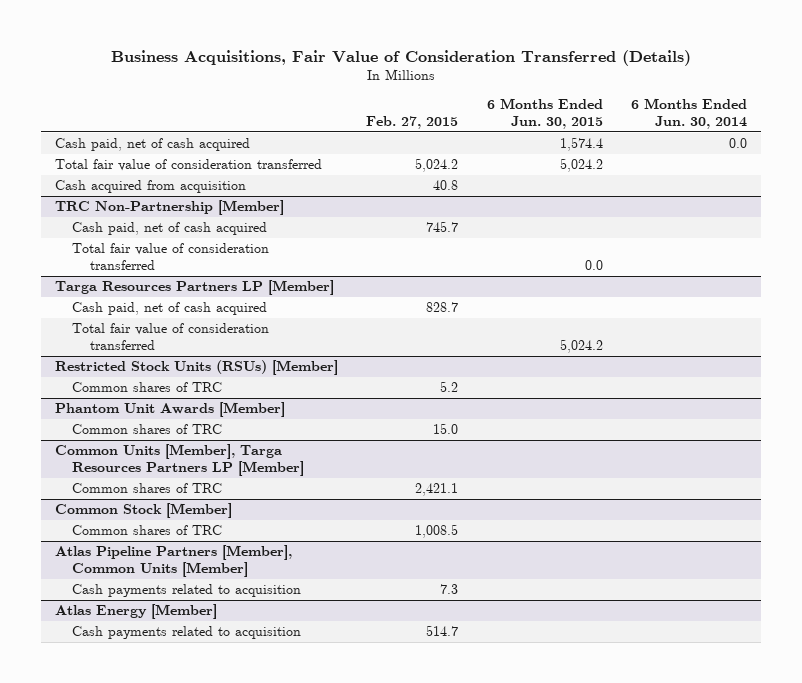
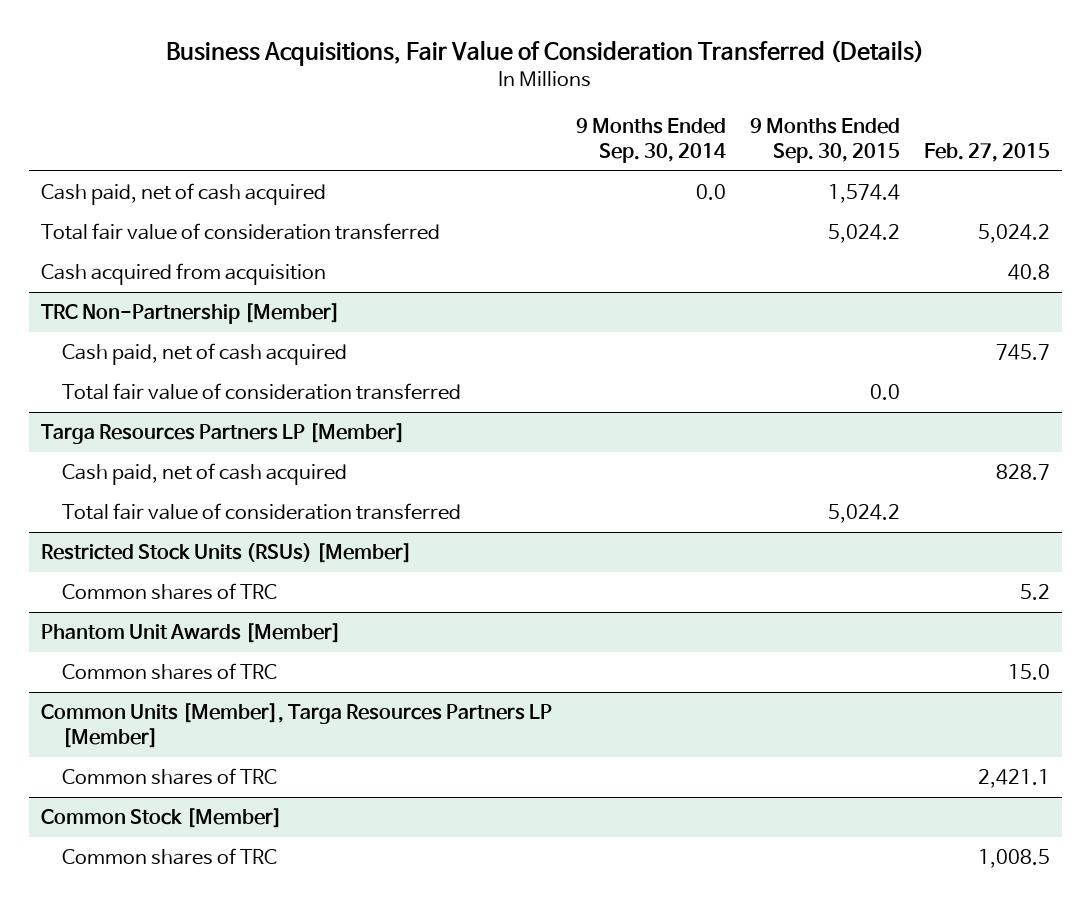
- | Feb. 27, 2015 | 6 Months Ended Jun. 30, 2015 | 6 Months Ended Jun. 30, 2014
+ | 9 Months Ended Sep. 30, 2014 | 9 Months Ended Sep. 30, 2015 | Feb. 27, 2015
- Atlas Pipeline Partners [Member], Common Units [Member]
- Cash payments related to acquisition | 7.3 | |
- Atlas Energy [Member]
- Cash payments related to acquisition | 514.7 | |

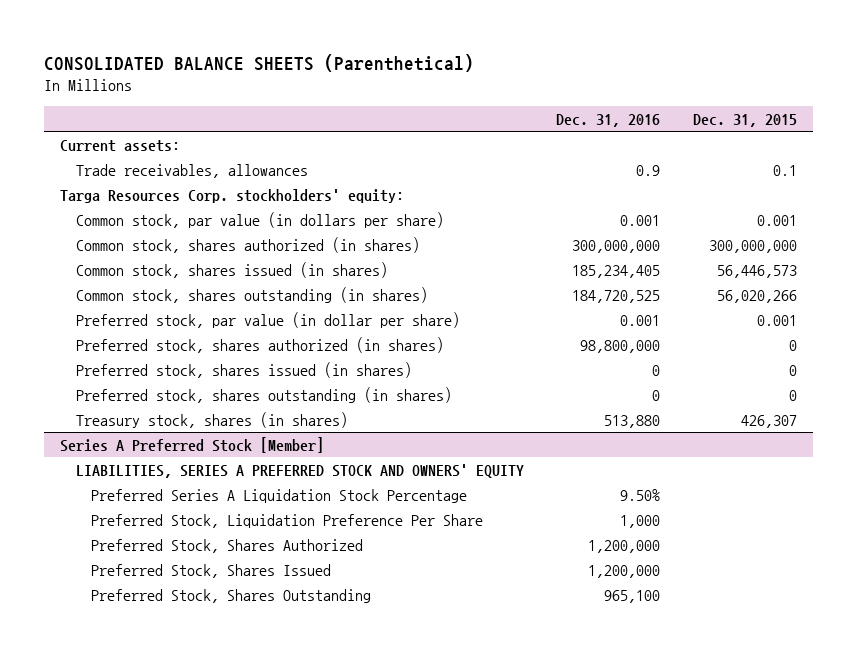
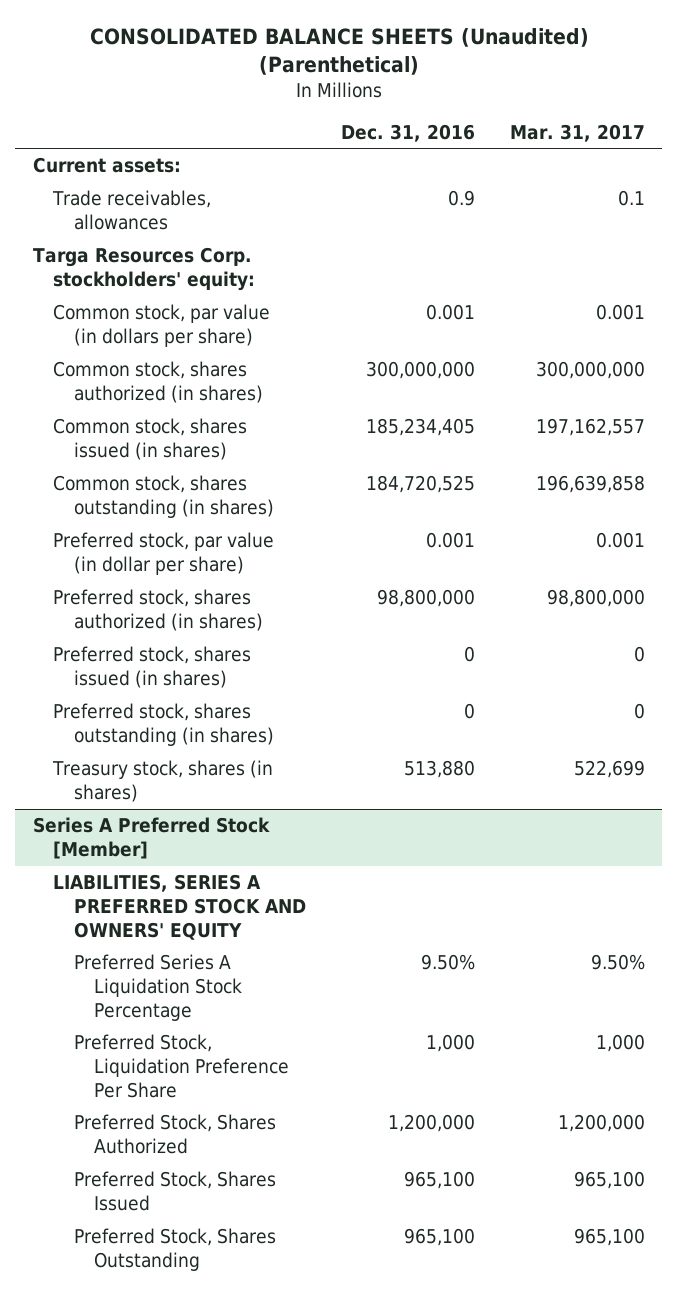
- CONSOLIDATED BALANCE SHEETS (Parenthetical)
+ CONSOLIDATED BALANCE SHEETS (Unaudited) (Parenthetical)
- | Dec. 31, 2016 | Dec. 31, 2015
+ | Dec. 31, 2016 | Mar. 31, 2017
@ Series A Preferred Stock [Member]
- Preferred Stock, Shares Issued | 1,200,000 |
+ Preferred Stock, Shares Issued | 965,100 | 965,100

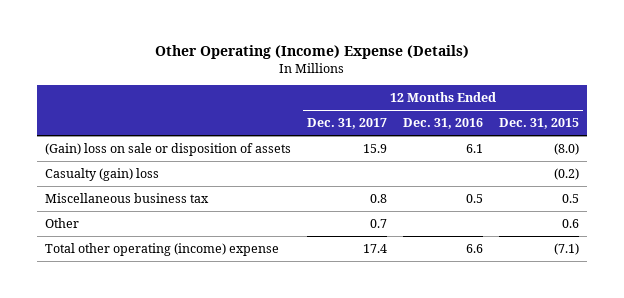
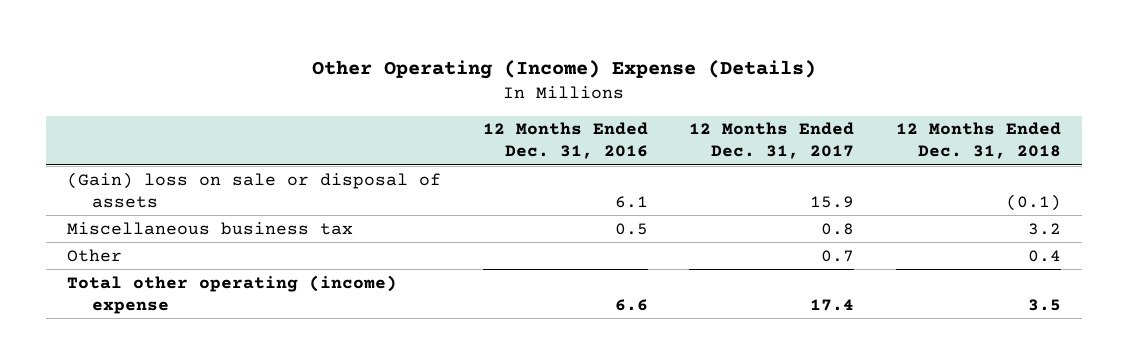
- | 12 Months Ended Dec. 31, 2017 | 12 Months Ended Dec. 31, 2016 | 12 Months Ended Dec. 31, 2015
+ | 12 Months Ended Dec. 31, 2016 | 12 Months Ended Dec. 31, 2017 | 12 Months Ended Dec. 31, 2018
- (Gain) loss on sale or disposition of assets | 15.9 | 6.1 | (8.0)
- Casualty (gain) loss | | | (0.2)
+ (Gain) loss on sale or disposal of assets | 6.1 | 15.9 | (0.1)

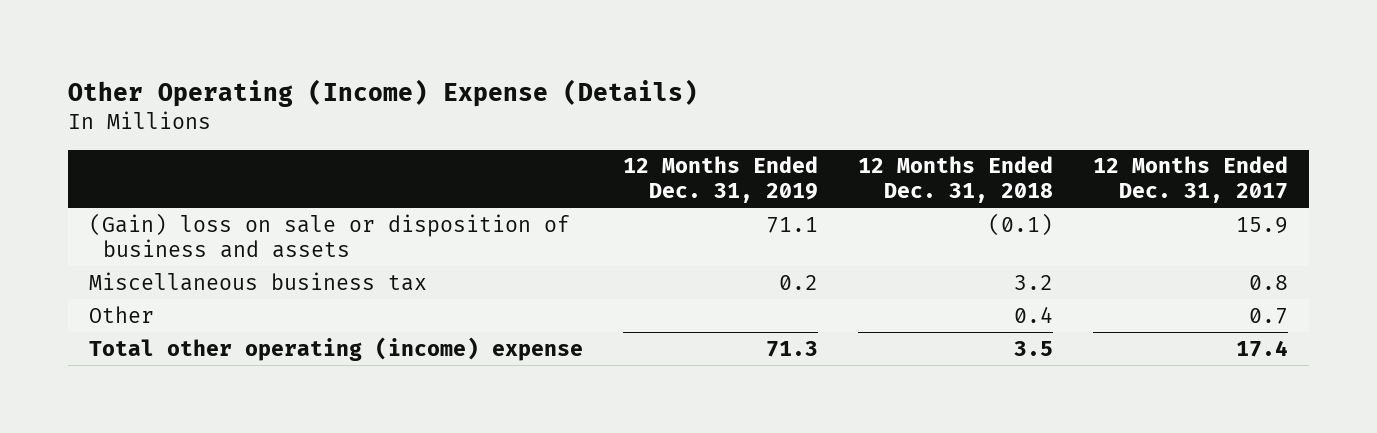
- | 12 Months Ended Dec. 31, 2016 | 12 Months Ended Dec. 31, 2017 | 12 Months Ended Dec. 31, 2018
+ | 12 Months Ended Dec. 31, 2019 | 12 Months Ended Dec. 31, 2018 | 12 Months Ended Dec. 31, 2017
- (Gain) loss on sale or disposal of assets | 6.1 | 15.9 | (0.1)
+ (Gain) loss on sale or disposition of business and assets | 71.1 | (0.1) | 15.9

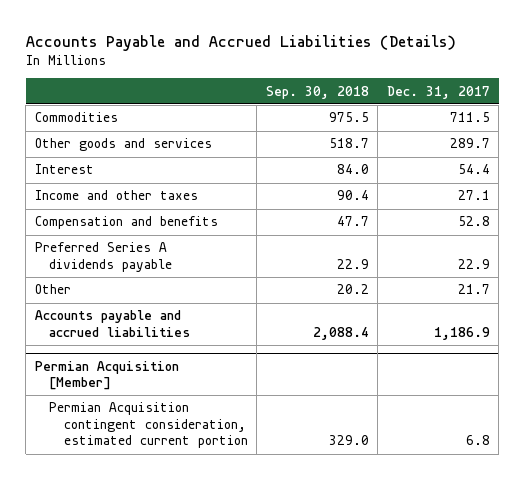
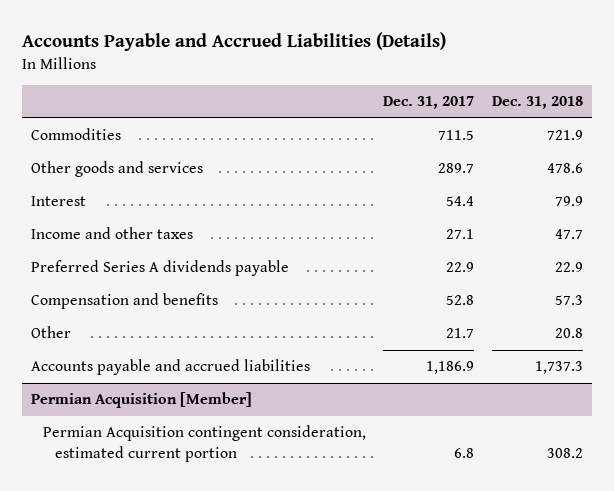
- | Sep. 30, 2018 | Dec. 31, 2017
+ | Dec. 31, 2017 | Dec. 31, 2018
moved down: Compensation and benefits | 52.8 | 57.3

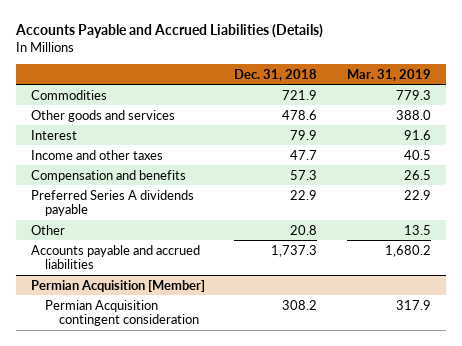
- | Dec. 31, 2017 | Dec. 31, 2018
+ | Dec. 31, 2018 | Mar. 31, 2019
moved down: Preferred Series A dividends payable | 22.9 | 22.9
@ Permian Acquisition [Member]
- Permian Acquisition contingent consideration, estimated current portion | 6.8 | 308.2
+ Permian Acquisition contingent consideration | 308.2 | 317.9

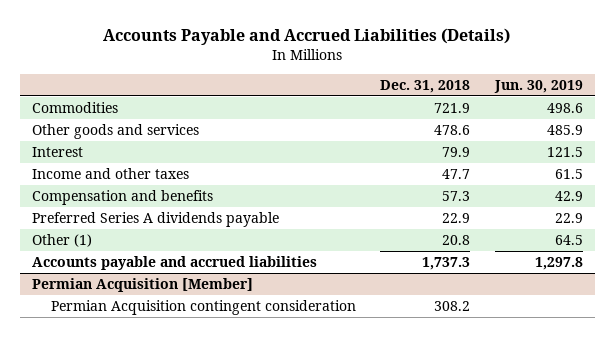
- | Dec. 31, 2018 | Mar. 31, 2019
+ | Dec. 31, 2018 | Jun. 30, 2019
- Other | 20.8 | 13.5
+ Other (1) | 20.8 | 64.5

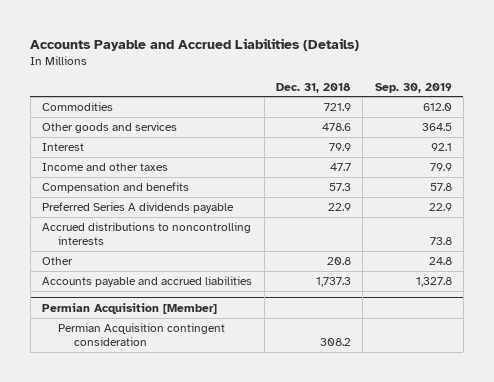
- | Dec. 31, 2018 | Jun. 30, 2019
+ | Dec. 31, 2018 | Sep. 30, 2019
- Other (1) | 20.8 | 64.5
+ Accrued distributions to noncontrolling interests | | 73.8
+ Other | 20.8 | 24.8

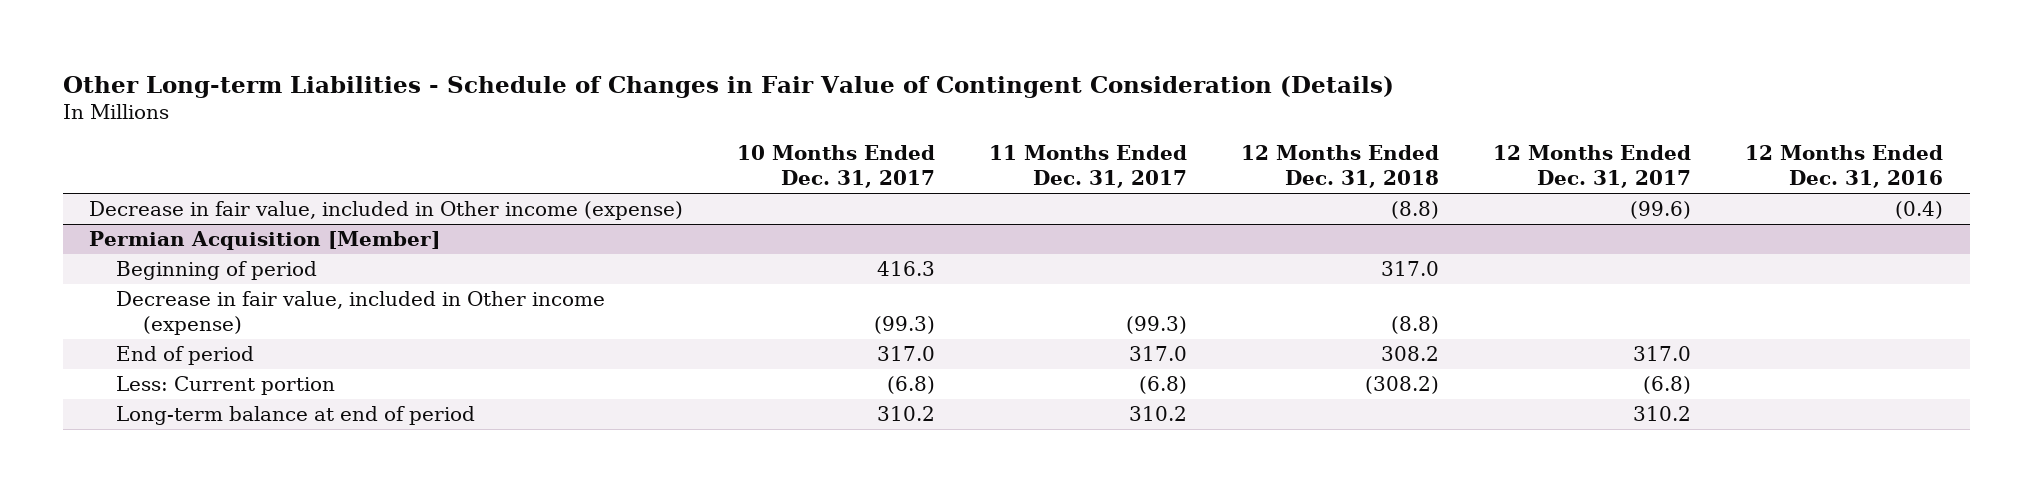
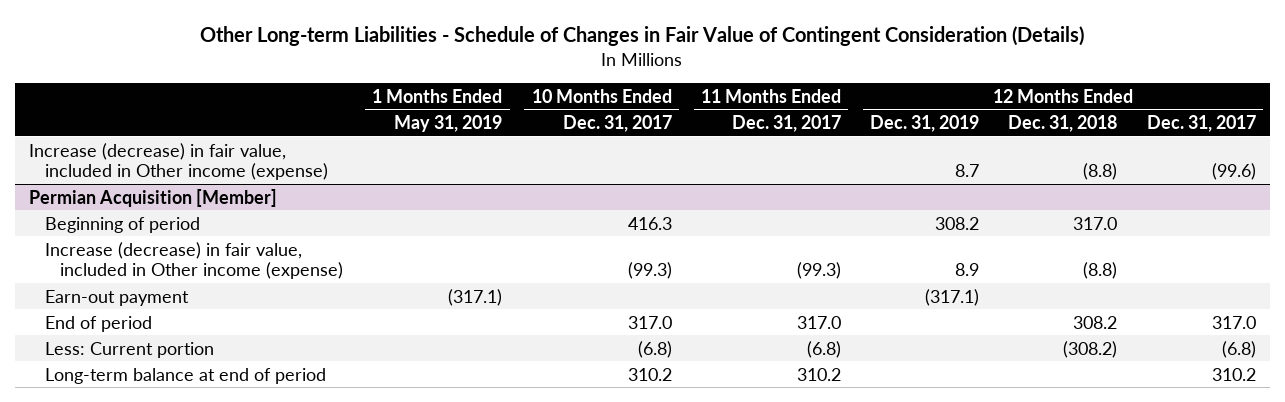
- | 10 Months Ended Dec. 31, 2017 | 11 Months Ended Dec. 31, 2017 | 12 Months Ended Dec. 31, 2018 | 12 Months Ended Dec. 31, 2017 | 12 Months Ended Dec. 31, 2016
+ | 1 Months Ended May 31, 2019 | 10 Months Ended Dec. 31, 2017 | 11 Months Ended Dec. 31, 2017 | 12 Months Ended Dec. 31, 2019 | 12 Months Ended Dec. 31, 2018 | 12 Months Ended Dec. 31, 2017
- Decrease in fair value, included in Other income (expense) | | | (8.8) | (99.6) | (0.4)
+ Increase (decrease) in fair value, included in Other income (expense) | | | | 8.7 | (8.8) | (99.6)
@ Permian Acquisition [Member]
- Decrease in fair value, included in Other income (expense) | (99.3) | (99.3) | (8.8) | |
+ Increase (decrease) in fair value, included in Other income (expense) | | (99.3) | (99.3) | 8.9 | (8.8) |
+ Earn-out payment | (317.1) | | | (317.1) | |

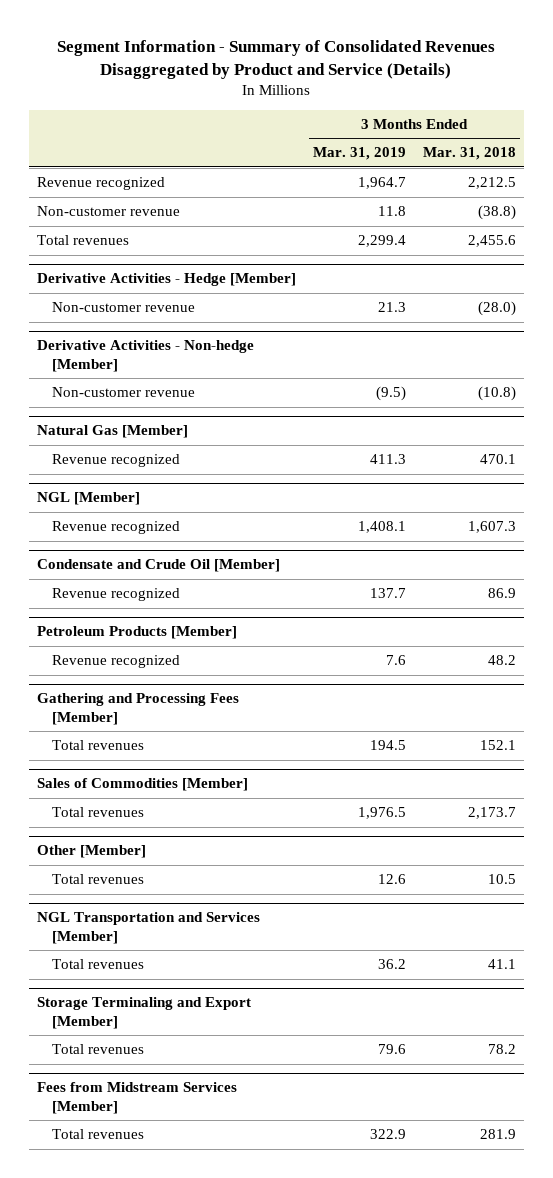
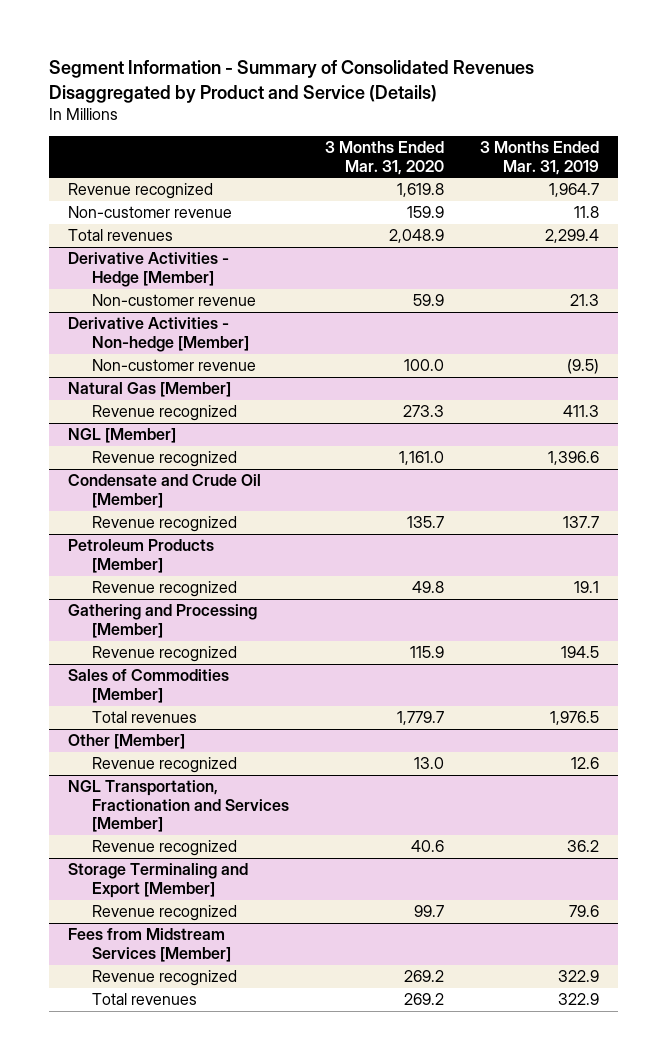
- | 3 Months Ended Mar. 31, 2019 | 3 Months Ended Mar. 31, 2018
+ | 3 Months Ended Mar. 31, 2020 | 3 Months Ended Mar. 31, 2019
@ NGL [Member]
- Revenue recognized | 1,408.1 | 1,607.3
+ Revenue recognized | 1,161.0 | 1,396.6
@ Petroleum Products [Member]
- Revenue recognized | 7.6 | 48.2
- Gathering and Processing Fees [Member]
- Total revenues | 194.5 | 152.1
@ Petroleum Products [Member]
+ Revenue recognized | 49.8 | 19.1
+ Gathering and Processing [Member]
+ Revenue recognized | 115.9 | 194.5
@ Other [Member]
- Total revenues | 12.6 | 10.5
- NGL Transportation and Services [Member]
- Total revenues | 36.2 | 41.1
@ Other [Member]
+ Revenue recognized | 13.0 | 12.6
+ NGL Transportation, Fractionation and Services [Member]
+ Revenue recognized | 40.6 | 36.2
@ Storage Terminaling and Export [Member]
- Total revenues | 79.6 | 78.2
+ Revenue recognized | 99.7 | 79.6
@ Fees from Midstream Services [Member]
+ Revenue recognized | 269.2 | 322.9

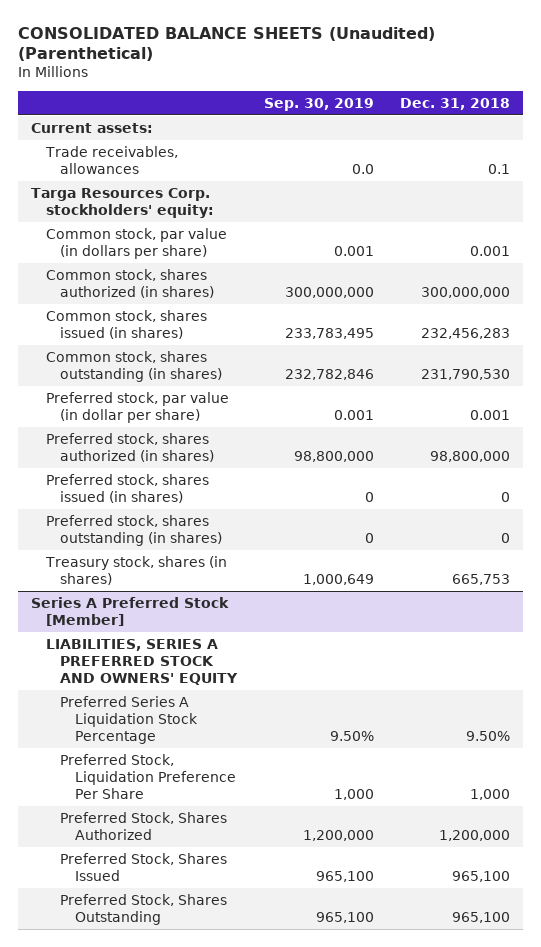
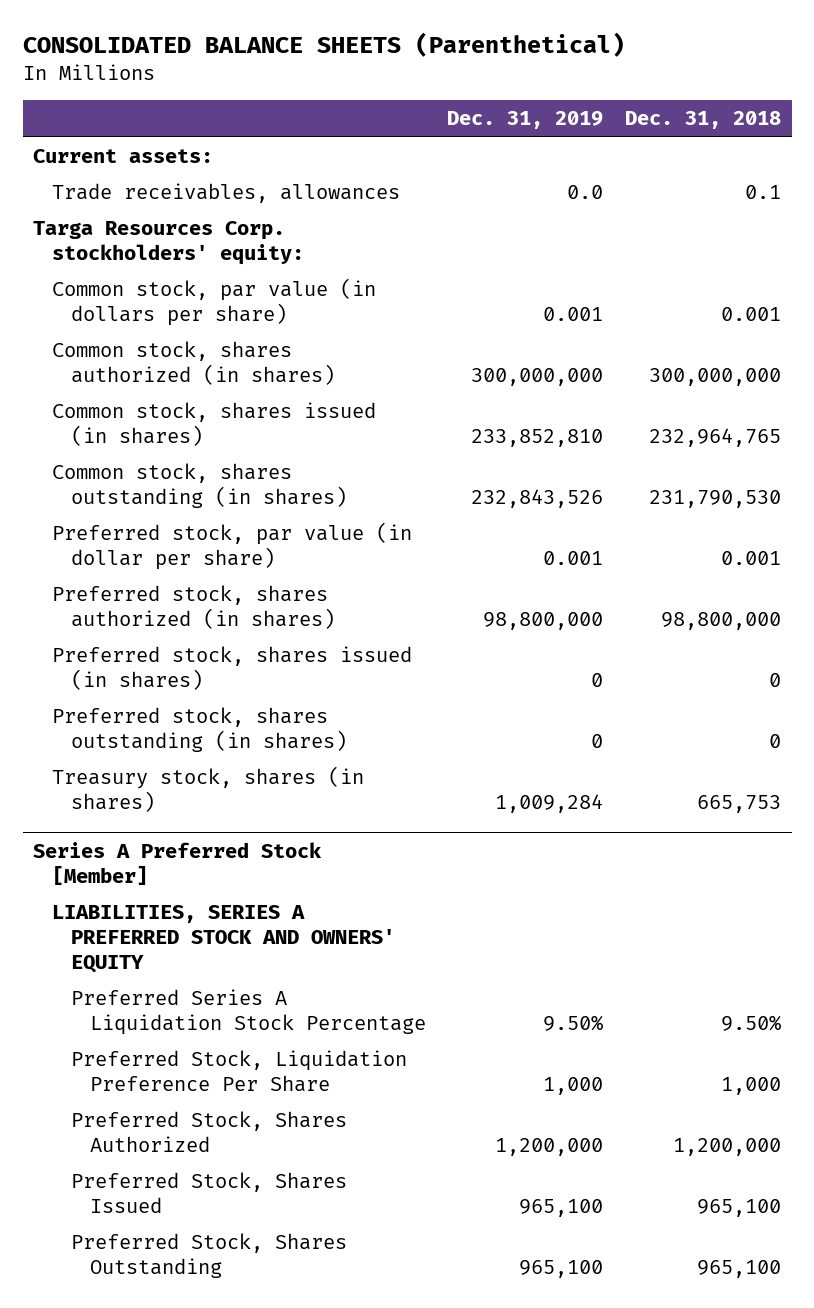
- CONSOLIDATED BALANCE SHEETS (Unaudited) (Parenthetical)
+ CONSOLIDATED BALANCE SHEETS (Parenthetical)
- | Sep. 30, 2019 | Dec. 31, 2018
+ | Dec. 31, 2019 | Dec. 31, 2018
- Common stock, shares issued (in shares) | 233,783,495 | 232,456,283
+ Common stock, shares issued (in shares) | 233,852,810 | 232,964,765

